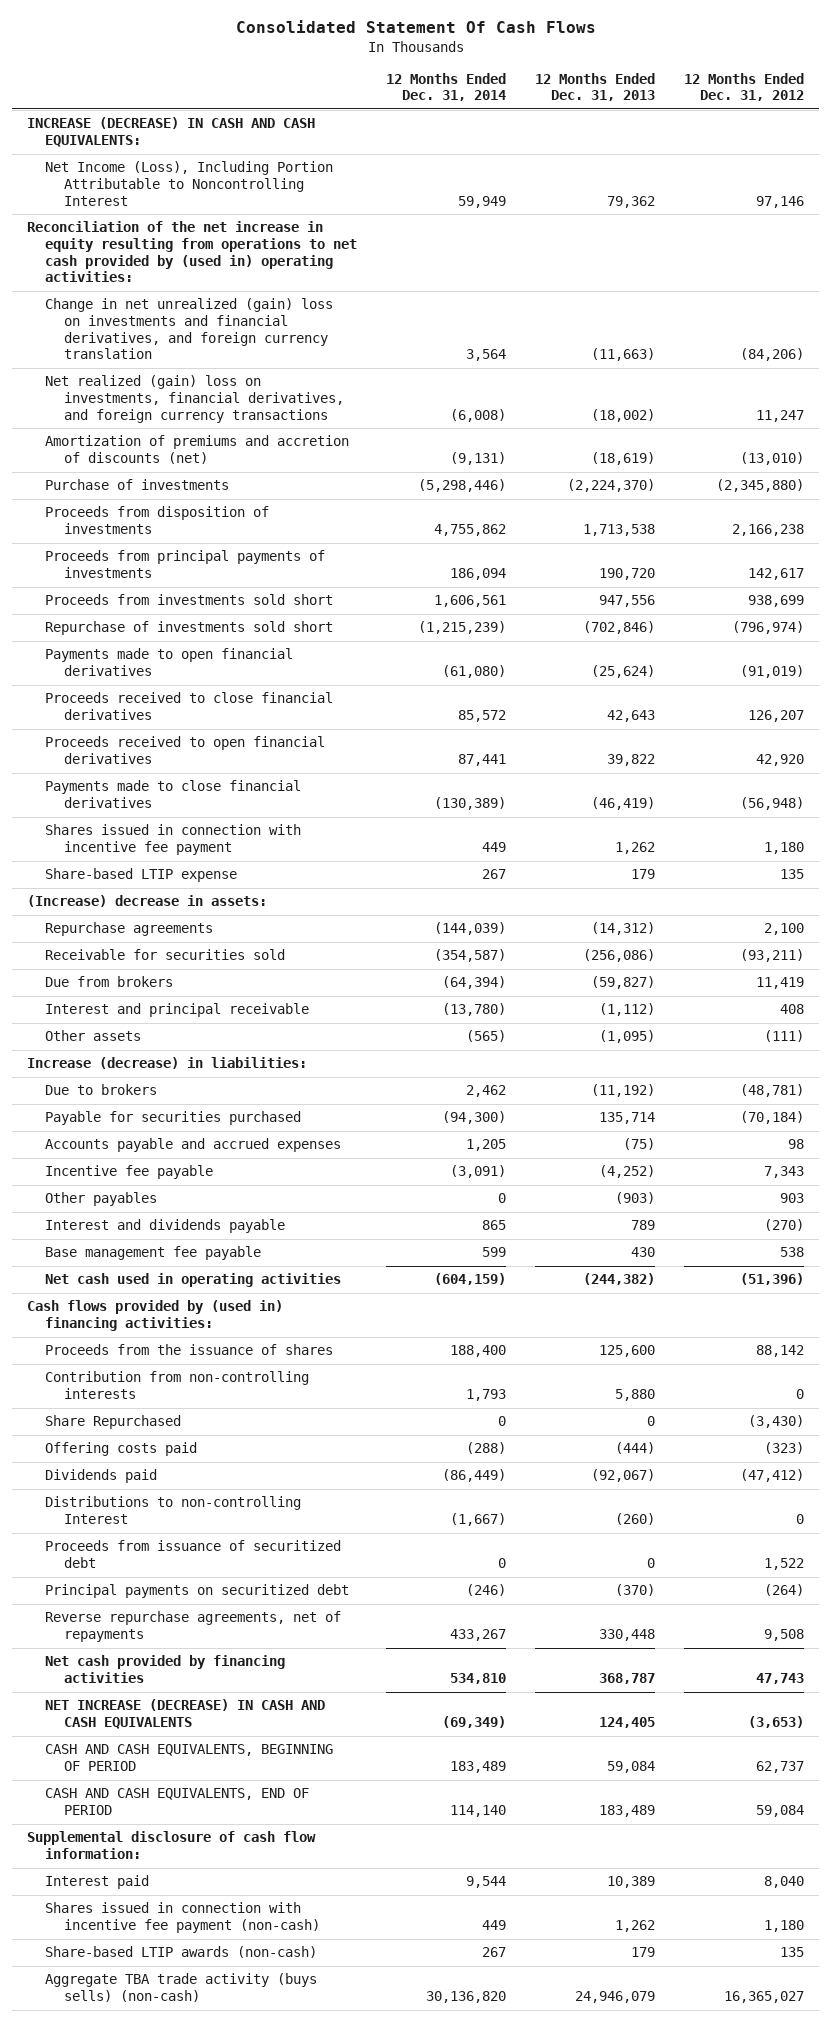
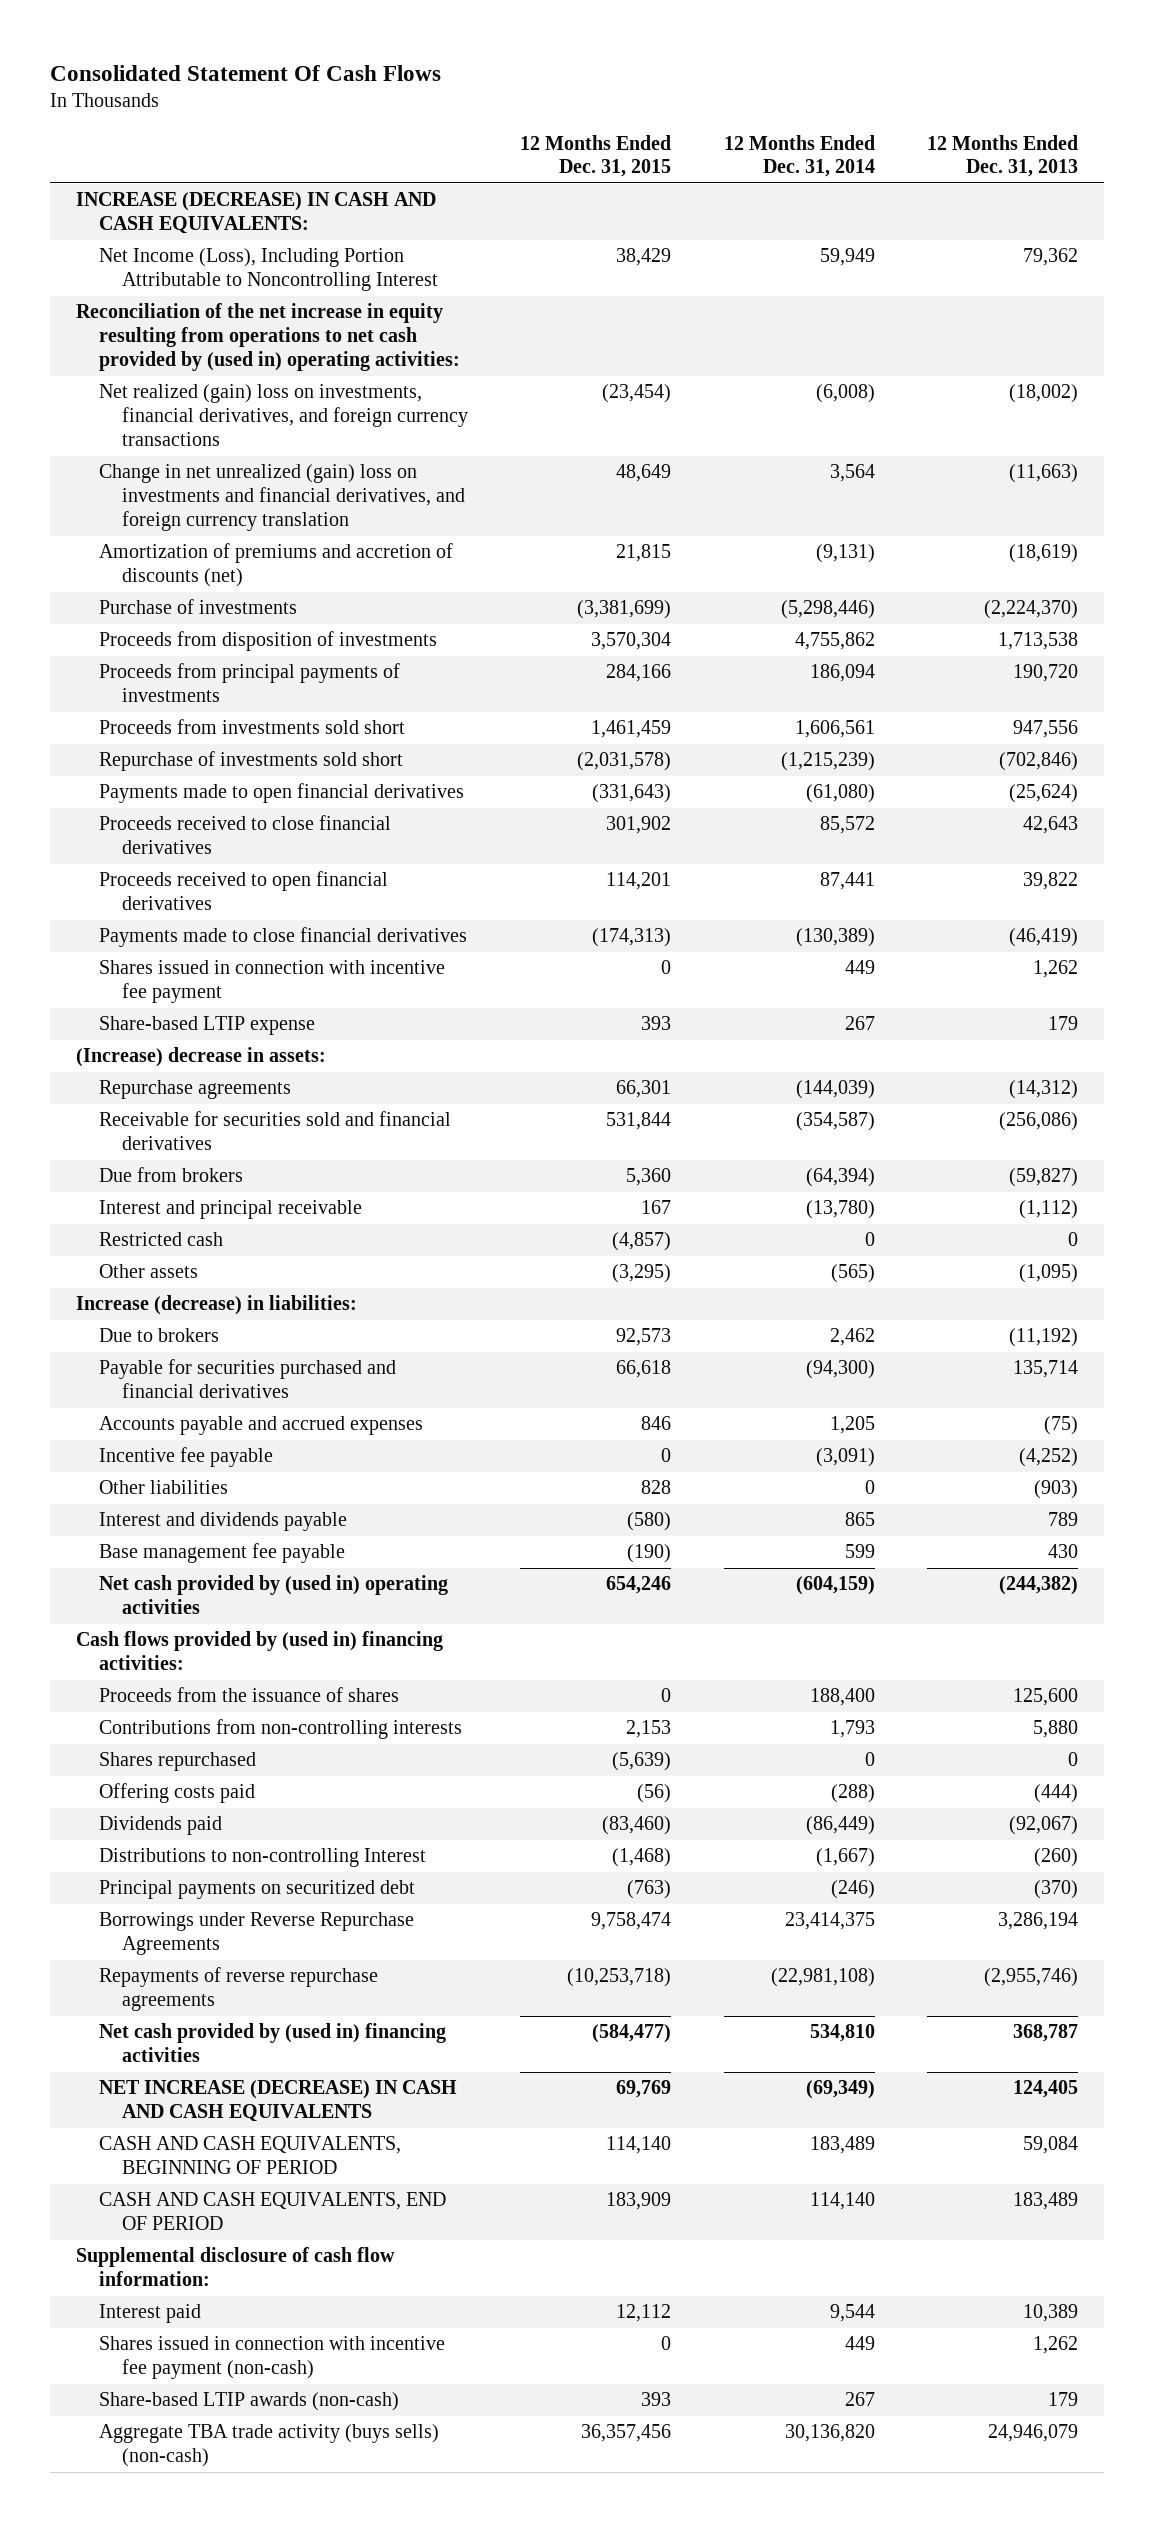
- | 12 Months Ended Dec. 31, 2014 | 12 Months Ended Dec. 31, 2013 | 12 Months Ended Dec. 31, 2012
+ | 12 Months Ended Dec. 31, 2015 | 12 Months Ended Dec. 31, 2014 | 12 Months Ended Dec. 31, 2013
moved down: Change in net unrealized (gain) loss on investments and financial derivatives, and foreign currency translation | 48,649 | 3,564 | (11,663)
- Receivable for securities sold | (354,587) | (256,086) | (93,211)
+ Receivable for securities sold and financial derivatives | 531,844 | (354,587) | (256,086)
+ Restricted cash | (4,857) | 0 | 0
- Payable for securities purchased | (94,300) | 135,714 | (70,184)
+ Payable for securities purchased and financial derivatives | 66,618 | (94,300) | 135,714
- Other payables | 0 | (903) | 903
+ Other liabilities | 828 | 0 | (903)
- Net cash used in operating activities | (604,159) | (244,382) | (51,396)
+ Net cash provided by (used in) operating activities | 654,246 | (604,159) | (244,382)
- Contribution from non-controlling interests | 1,793 | 5,880 | 0
- Share Repurchased | 0 | 0 | (3,430)
+ Contributions from non-controlling interests | 2,153 | 1,793 | 5,880
+ Shares repurchased | (5,639) | 0 | 0
- Proceeds from issuance of securitized debt | 0 | 0 | 1,522
- Reverse repurchase agreements, net of repayments | 433,267 | 330,448 | 9,508
- Net cash provided by financing activities | 534,810 | 368,787 | 47,743
+ Borrowings under Reverse Repurchase Agreements | 9,758,474 | 23,414,375 | 3,286,194
+ Repayments of reverse repurchase agreements | (10,253,718) | (22,981,108) | (2,955,746)
+ Net cash provided by (used in) financing activities | (584,477) | 534,810 | 368,787

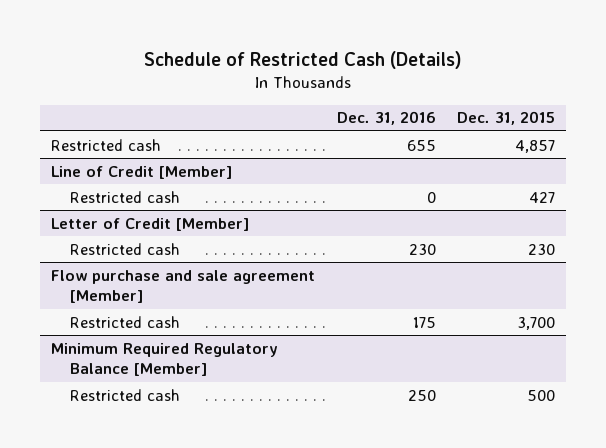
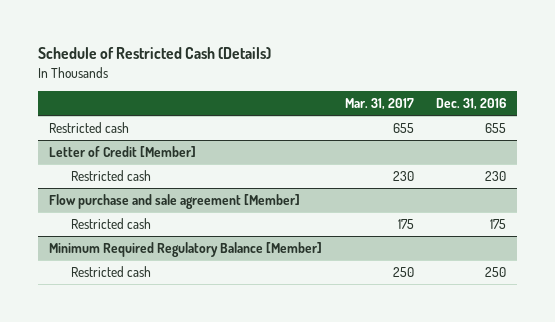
- | Dec. 31, 2016 | Dec. 31, 2015
+ | Mar. 31, 2017 | Dec. 31, 2016
- Line of Credit [Member]
- Restricted cash | 0 | 427

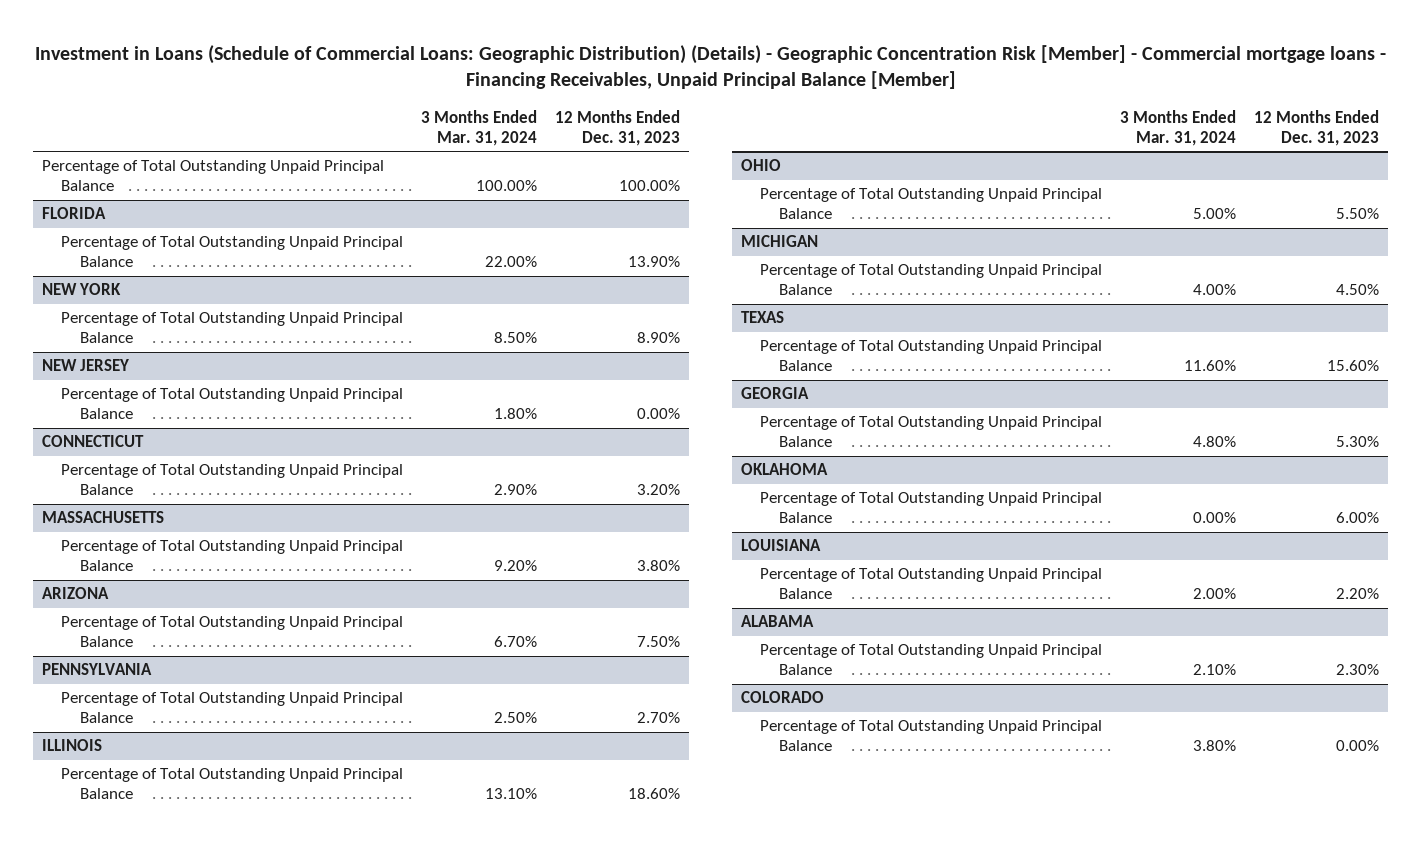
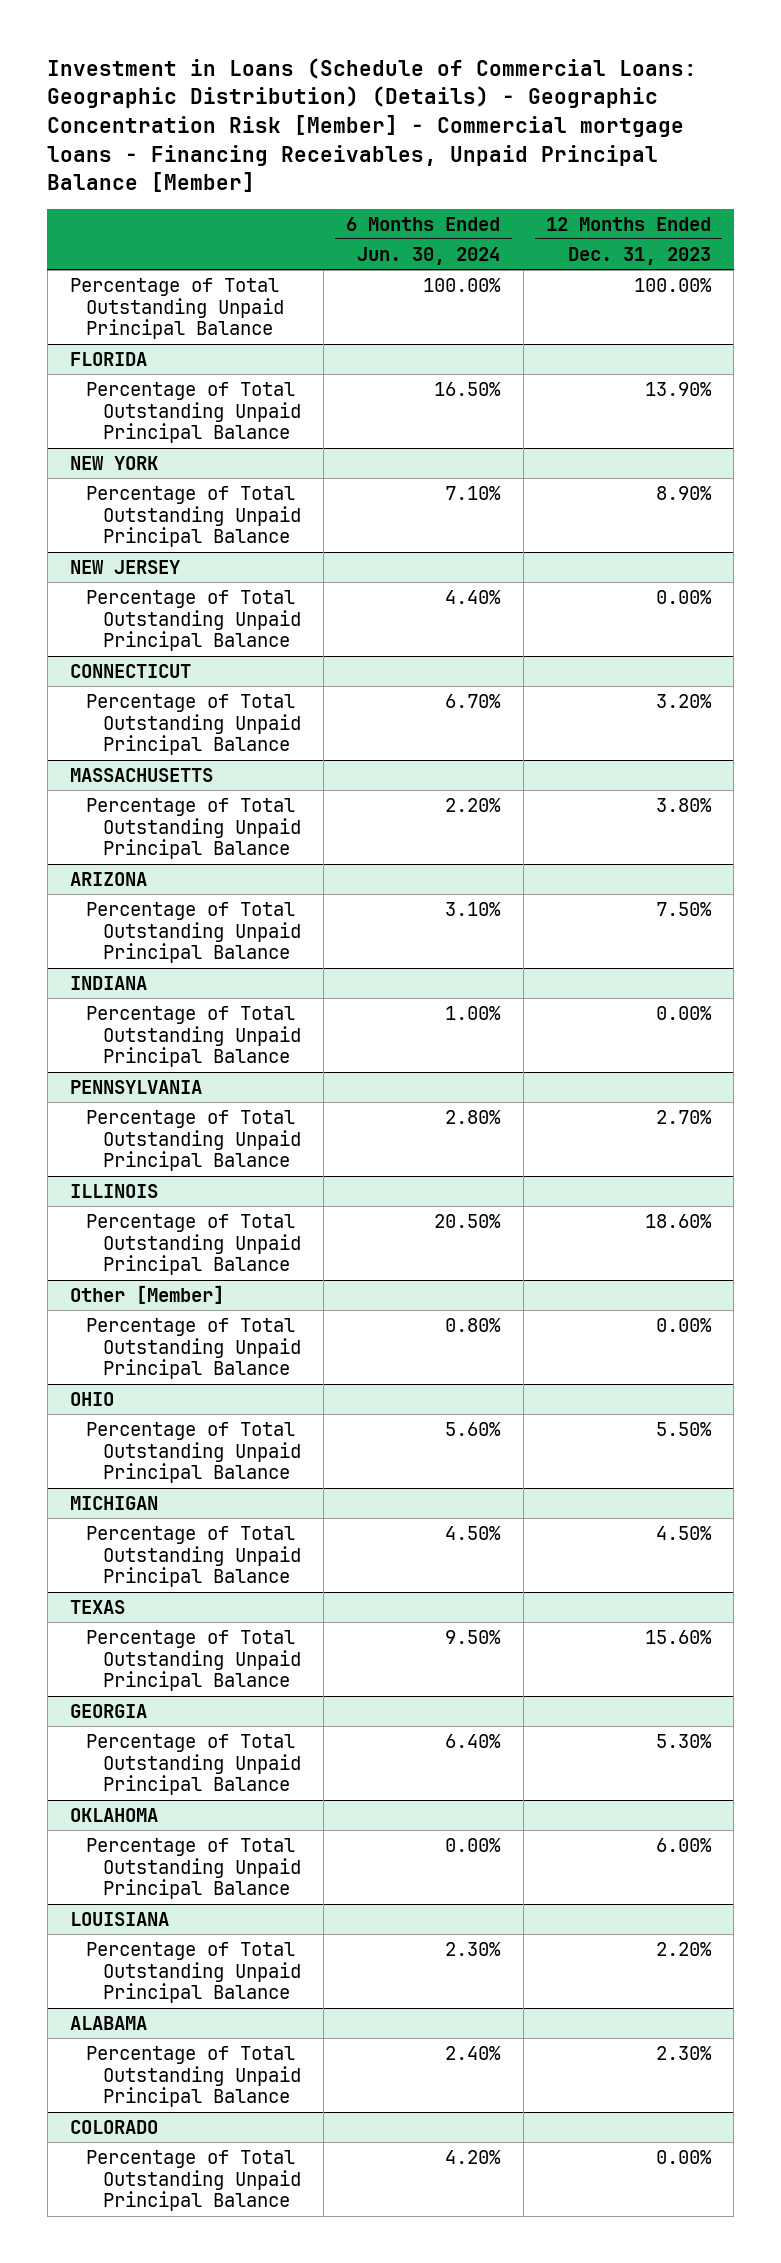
- | 3 Months Ended Mar. 31, 2024 | 12 Months Ended Dec. 31, 2023
+ | 6 Months Ended Jun. 30, 2024 | 12 Months Ended Dec. 31, 2023
+ INDIANA
+ Percentage of Total Outstanding Unpaid Principal Balance | 1.00% | 0.00%
+ Other [Member]
+ Percentage of Total Outstanding Unpaid Principal Balance | 0.80% | 0.00%

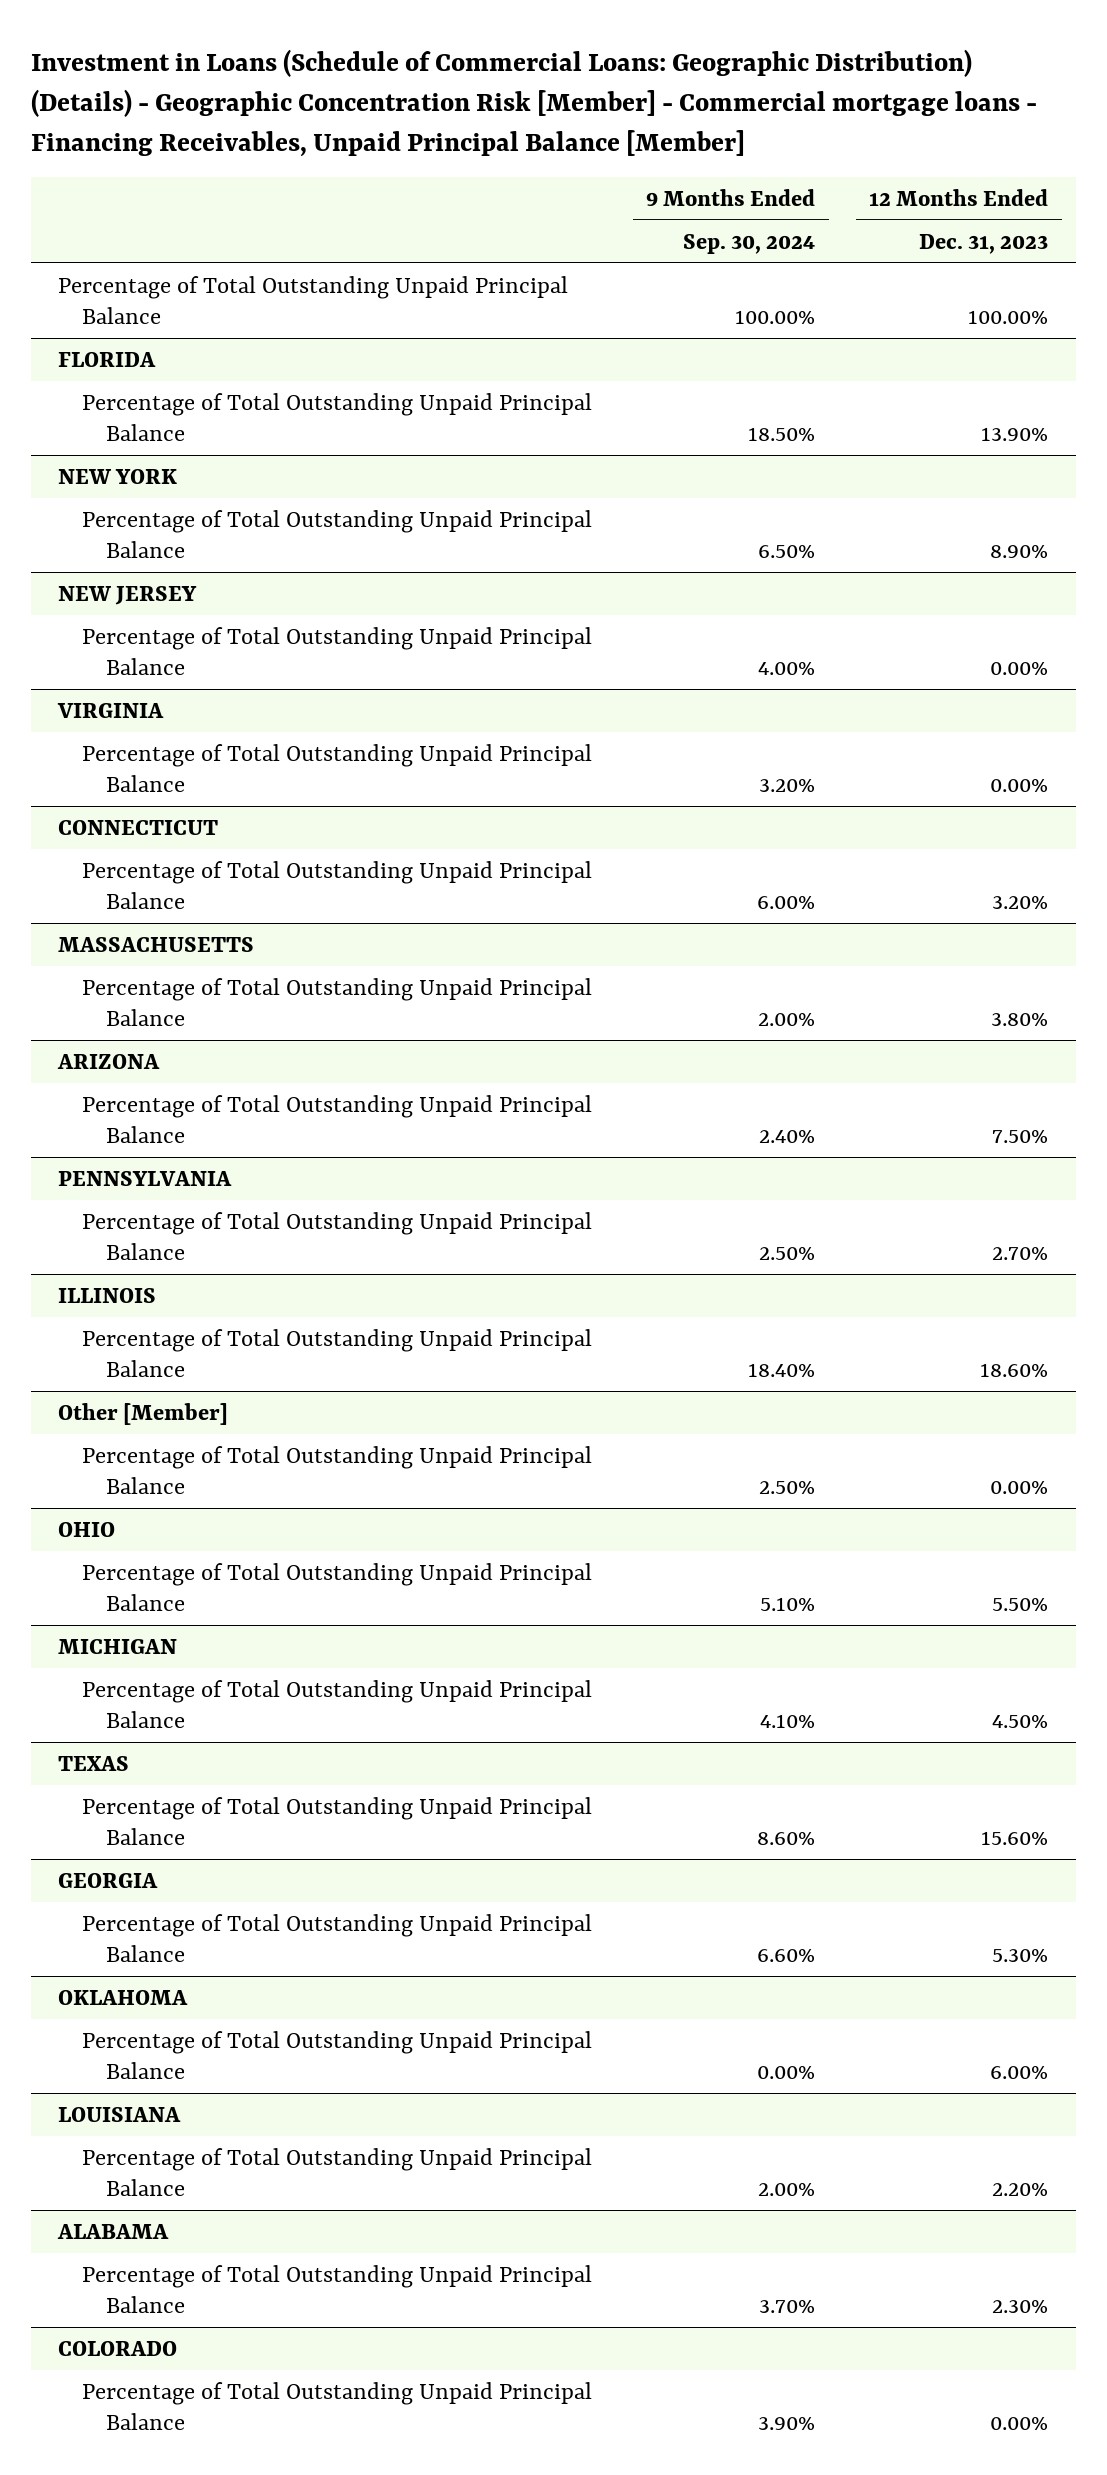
- | 6 Months Ended Jun. 30, 2024 | 12 Months Ended Dec. 31, 2023
+ | 9 Months Ended Sep. 30, 2024 | 12 Months Ended Dec. 31, 2023
+ VIRGINIA
+ Percentage of Total Outstanding Unpaid Principal Balance | 3.20% | 0.00%
- INDIANA
- Percentage of Total Outstanding Unpaid Principal Balance | 1.00% | 0.00%

